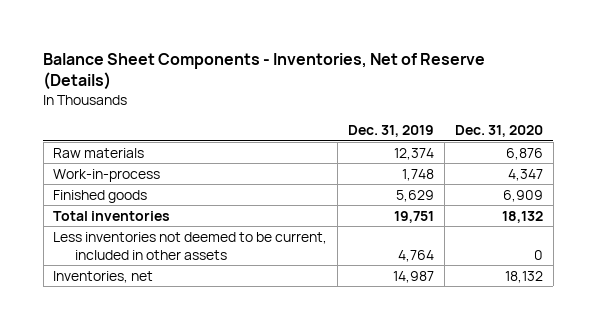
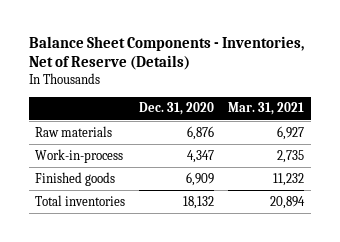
- | Dec. 31, 2019 | Dec. 31, 2020
+ | Dec. 31, 2020 | Mar. 31, 2021
- Less inventories not deemed to be current, included in other assets | 4,764 | 0
- Inventories, net | 14,987 | 18,132

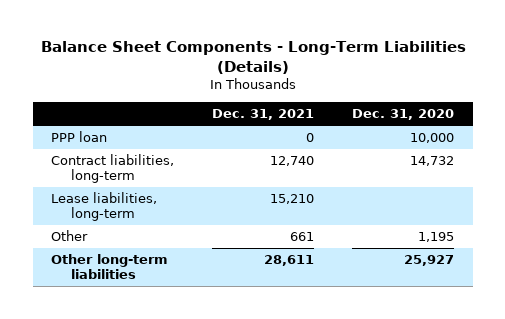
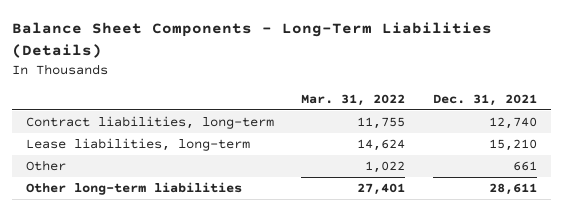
- | Dec. 31, 2021 | Dec. 31, 2020
+ | Mar. 31, 2022 | Dec. 31, 2021
- PPP loan | 0 | 10,000

